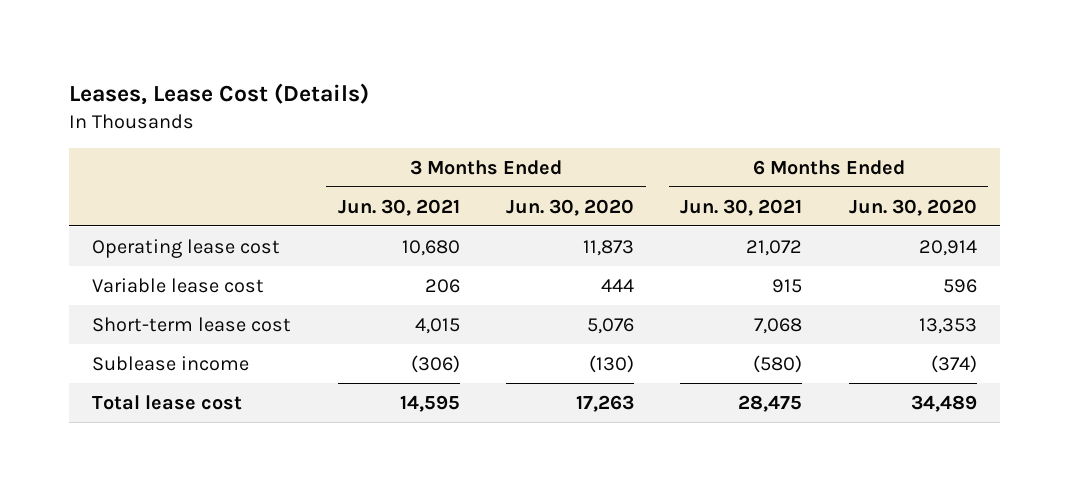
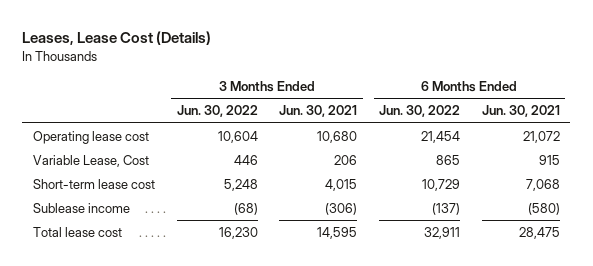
- | 3 Months Ended Jun. 30, 2021 | 3 Months Ended Jun. 30, 2020 | 6 Months Ended Jun. 30, 2021 | 6 Months Ended Jun. 30, 2020
+ | 3 Months Ended Jun. 30, 2022 | 3 Months Ended Jun. 30, 2021 | 6 Months Ended Jun. 30, 2022 | 6 Months Ended Jun. 30, 2021
- Variable lease cost | 206 | 444 | 915 | 596
+ Variable Lease, Cost | 446 | 206 | 865 | 915

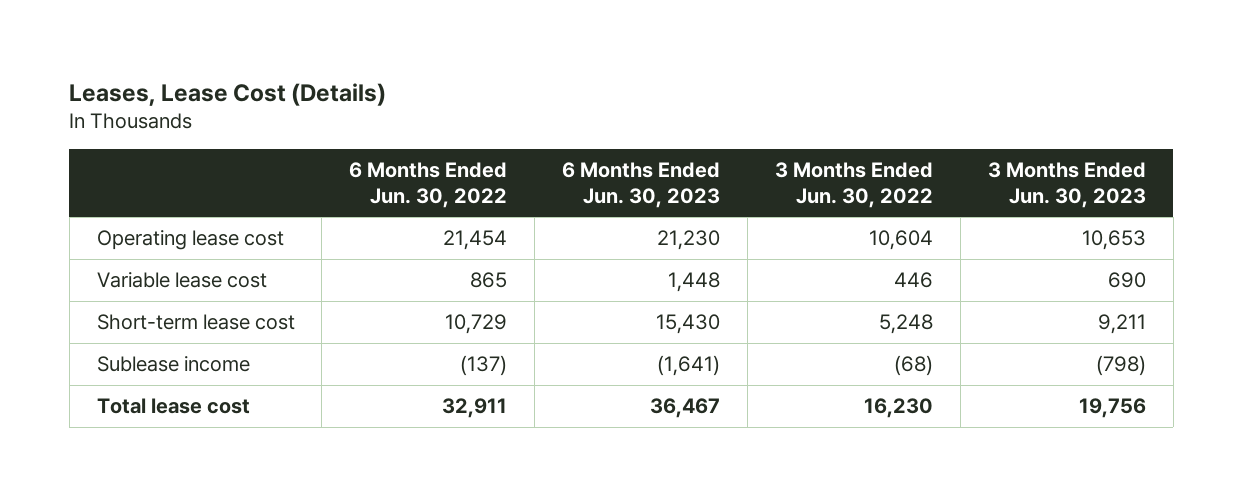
- | 3 Months Ended Jun. 30, 2022 | 3 Months Ended Jun. 30, 2021 | 6 Months Ended Jun. 30, 2022 | 6 Months Ended Jun. 30, 2021
+ | 6 Months Ended Jun. 30, 2022 | 6 Months Ended Jun. 30, 2023 | 3 Months Ended Jun. 30, 2022 | 3 Months Ended Jun. 30, 2023
- Variable Lease, Cost | 446 | 206 | 865 | 915
+ Variable lease cost | 865 | 1,448 | 446 | 690

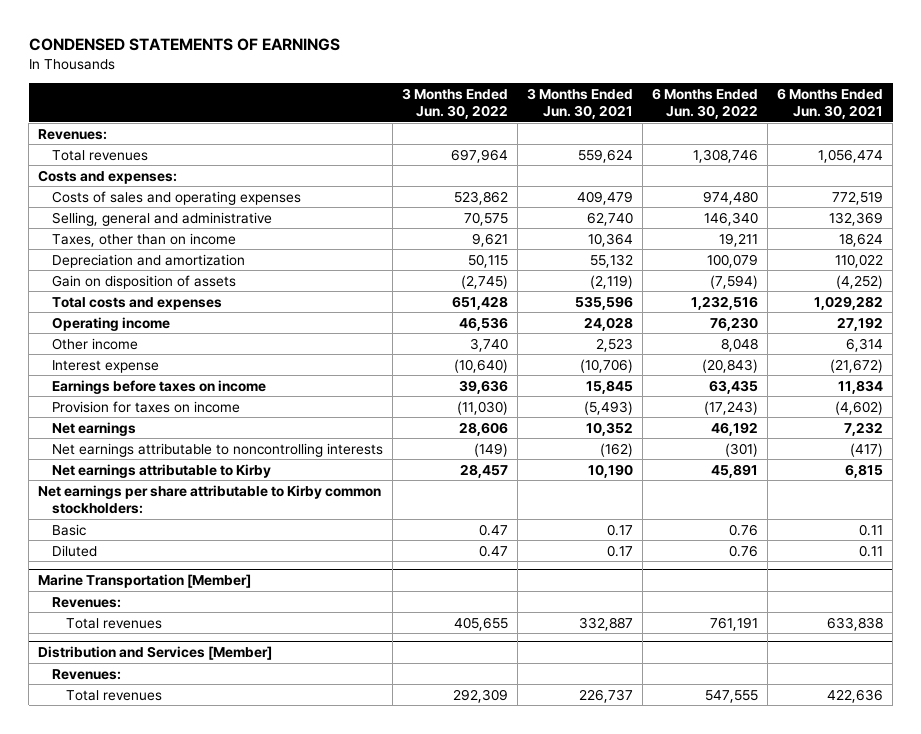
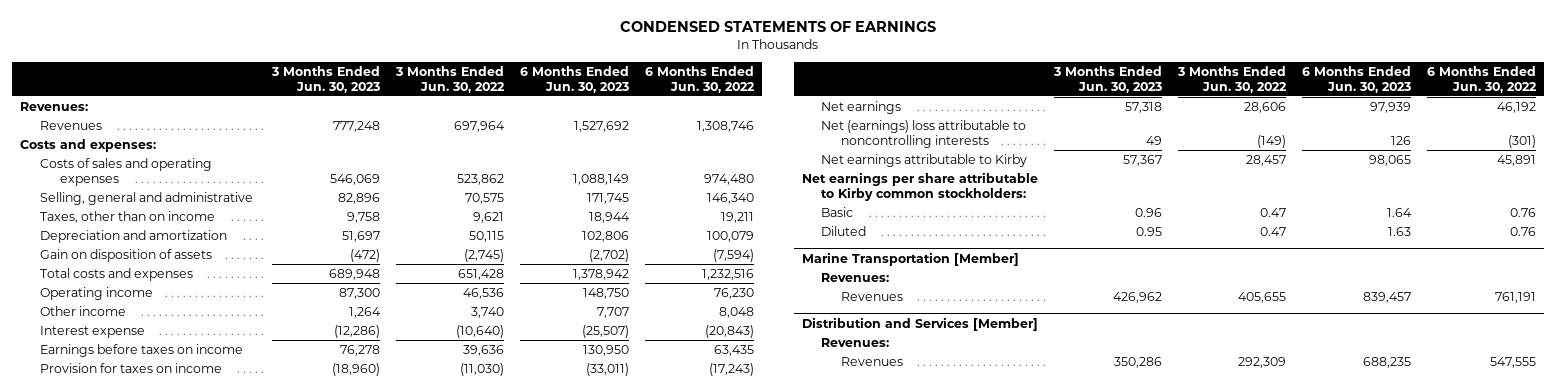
- | 3 Months Ended Jun. 30, 2022 | 3 Months Ended Jun. 30, 2021 | 6 Months Ended Jun. 30, 2022 | 6 Months Ended Jun. 30, 2021
+ | 3 Months Ended Jun. 30, 2023 | 3 Months Ended Jun. 30, 2022 | 6 Months Ended Jun. 30, 2023 | 6 Months Ended Jun. 30, 2022
- Total revenues | 697,964 | 559,624 | 1,308,746 | 1,056,474
+ Revenues | 777,248 | 697,964 | 1,527,692 | 1,308,746
- Net earnings attributable to noncontrolling interests | (149) | (162) | (301) | (417)
+ Net (earnings) loss attributable to noncontrolling interests | 49 | (149) | 126 | (301)
@ Marine Transportation [Member]
- Total revenues | 405,655 | 332,887 | 761,191 | 633,838
+ Revenues | 426,962 | 405,655 | 839,457 | 761,191
@ Distribution and Services [Member]
- Total revenues | 292,309 | 226,737 | 547,555 | 422,636
+ Revenues | 350,286 | 292,309 | 688,235 | 547,555

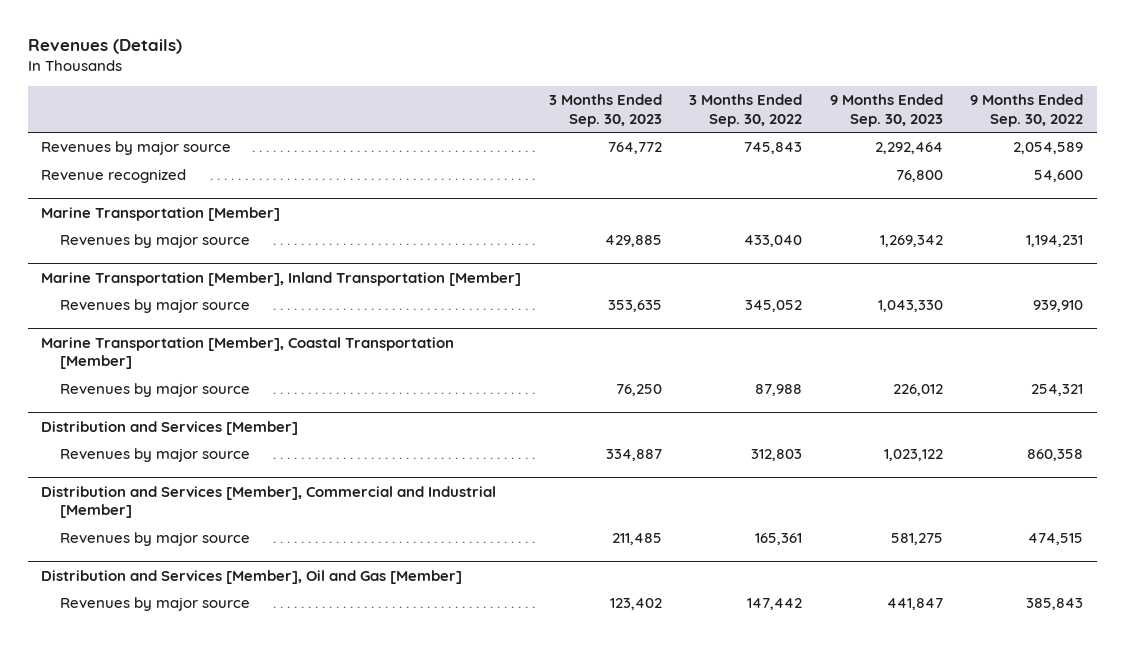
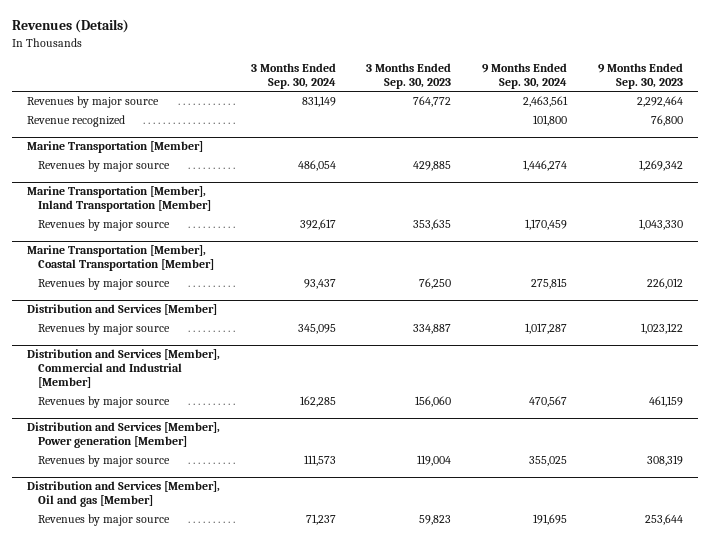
- | 3 Months Ended Sep. 30, 2023 | 3 Months Ended Sep. 30, 2022 | 9 Months Ended Sep. 30, 2023 | 9 Months Ended Sep. 30, 2022
+ | 3 Months Ended Sep. 30, 2024 | 3 Months Ended Sep. 30, 2023 | 9 Months Ended Sep. 30, 2024 | 9 Months Ended Sep. 30, 2023
@ Distribution and Services [Member], Commercial and Industrial [Member]
- Revenues by major source | 211,485 | 165,361 | 581,275 | 474,515
- Distribution and Services [Member], Oil and Gas [Member]
- Revenues by major source | 123,402 | 147,442 | 441,847 | 385,843
@ Distribution and Services [Member], Commercial and Industrial [Member]
+ Revenues by major source | 162,285 | 156,060 | 470,567 | 461,159
+ Distribution and Services [Member], Power generation [Member]
+ Revenues by major source | 111,573 | 119,004 | 355,025 | 308,319
+ Distribution and Services [Member], Oil and gas [Member]
+ Revenues by major source | 71,237 | 59,823 | 191,695 | 253,644

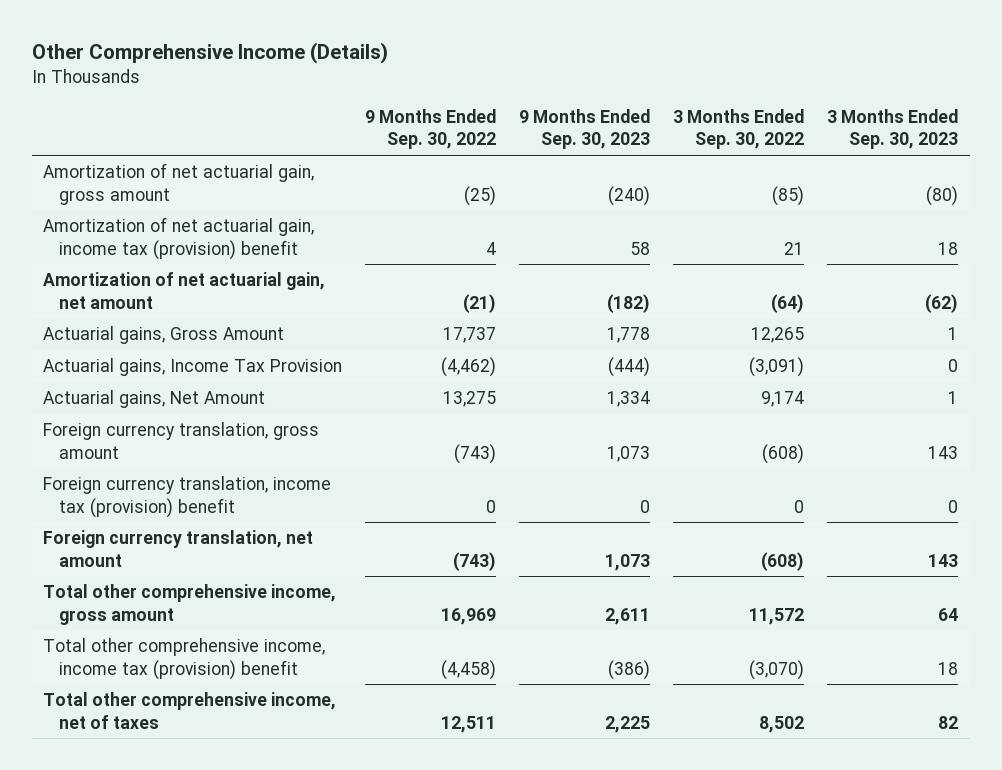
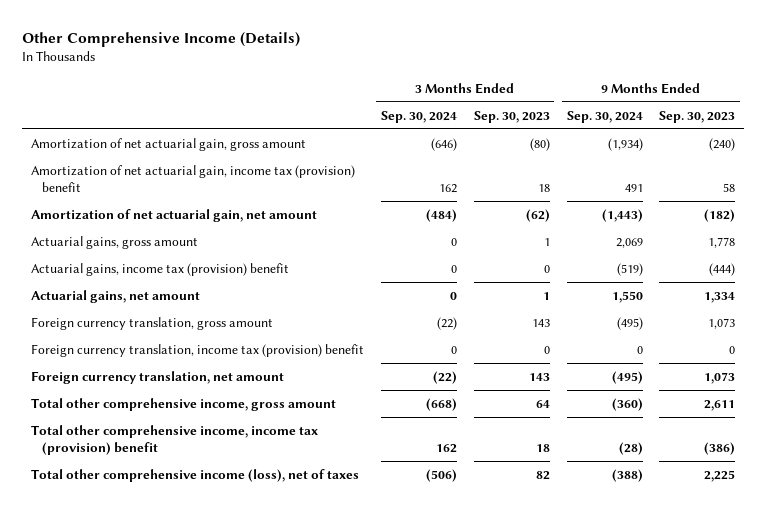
- | 9 Months Ended Sep. 30, 2022 | 9 Months Ended Sep. 30, 2023 | 3 Months Ended Sep. 30, 2022 | 3 Months Ended Sep. 30, 2023
+ | 3 Months Ended Sep. 30, 2024 | 3 Months Ended Sep. 30, 2023 | 9 Months Ended Sep. 30, 2024 | 9 Months Ended Sep. 30, 2023
- Actuarial gains, Gross Amount | 17,737 | 1,778 | 12,265 | 1
- Actuarial gains, Income Tax Provision | (4,462) | (444) | (3,091) | 0
- Actuarial gains, Net Amount | 13,275 | 1,334 | 9,174 | 1
+ Actuarial gains, gross amount | 0 | 1 | 2,069 | 1,778
+ Actuarial gains, income tax (provision) benefit | 0 | 0 | (519) | (444)
+ Actuarial gains, net amount | 0 | 1 | 1,550 | 1,334
- Total other comprehensive income, net of taxes | 12,511 | 2,225 | 8,502 | 82
+ Total other comprehensive income (loss), net of taxes | (506) | 82 | (388) | 2,225

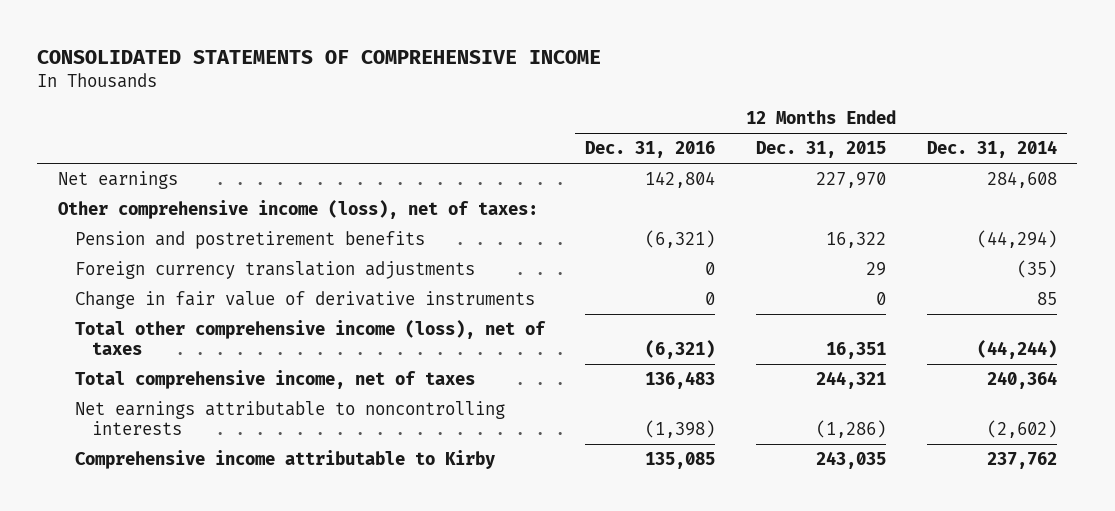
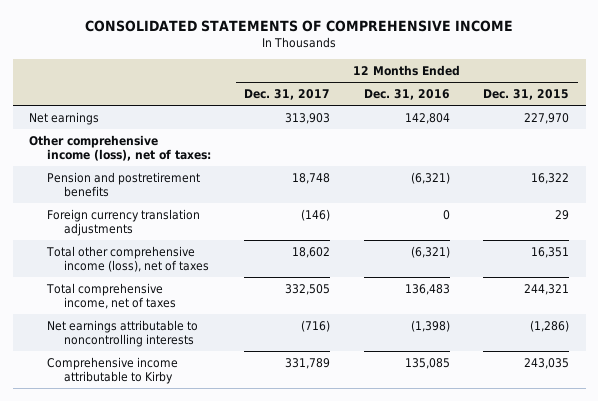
- | 12 Months Ended Dec. 31, 2016 | 12 Months Ended Dec. 31, 2015 | 12 Months Ended Dec. 31, 2014
+ | 12 Months Ended Dec. 31, 2017 | 12 Months Ended Dec. 31, 2016 | 12 Months Ended Dec. 31, 2015
- Change in fair value of derivative instruments | 0 | 0 | 85

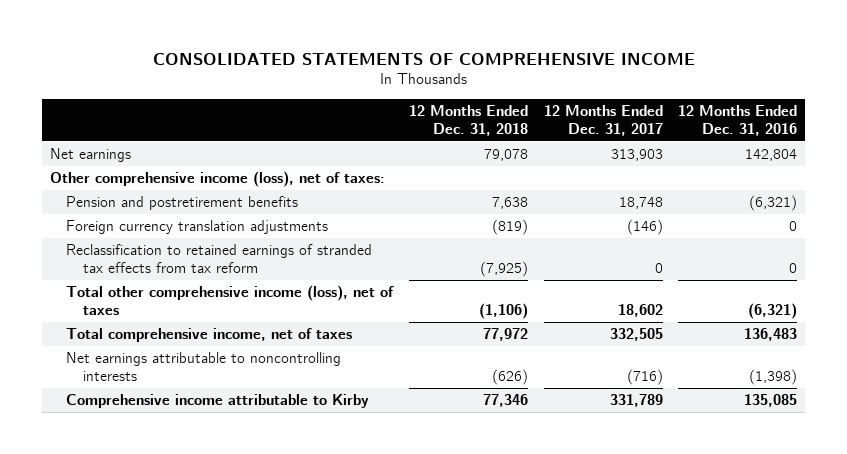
- | 12 Months Ended Dec. 31, 2017 | 12 Months Ended Dec. 31, 2016 | 12 Months Ended Dec. 31, 2015
+ | 12 Months Ended Dec. 31, 2018 | 12 Months Ended Dec. 31, 2017 | 12 Months Ended Dec. 31, 2016
+ Reclassification to retained earnings of stranded tax effects from tax reform | (7,925) | 0 | 0

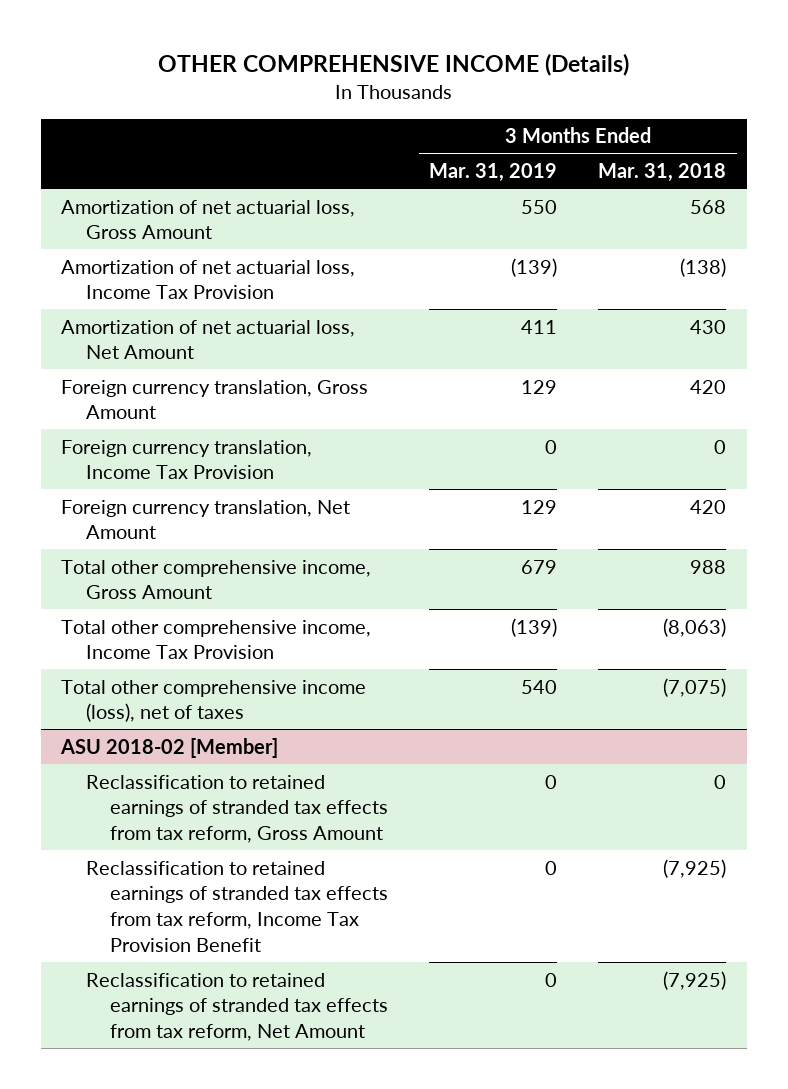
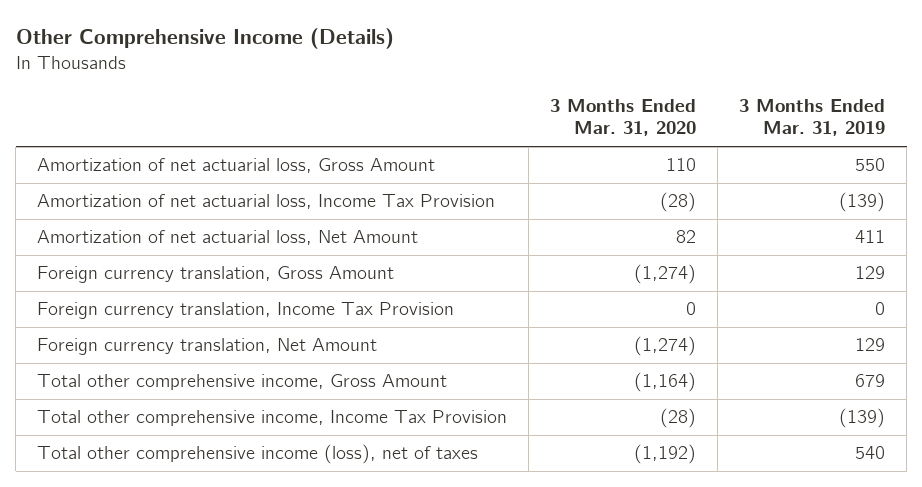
- OTHER COMPREHENSIVE INCOME (Details)
+ Other Comprehensive Income (Details)
- | 3 Months Ended Mar. 31, 2019 | 3 Months Ended Mar. 31, 2018
+ | 3 Months Ended Mar. 31, 2020 | 3 Months Ended Mar. 31, 2019
- ASU 2018-02 [Member]
- Reclassification to retained earnings of stranded tax effects from tax reform, Gross Amount | 0 | 0
- Reclassification to retained earnings of stranded tax effects from tax reform, Income Tax Provision Benefit | 0 | (7,925)
- Reclassification to retained earnings of stranded tax effects from tax reform, Net Amount | 0 | (7,925)

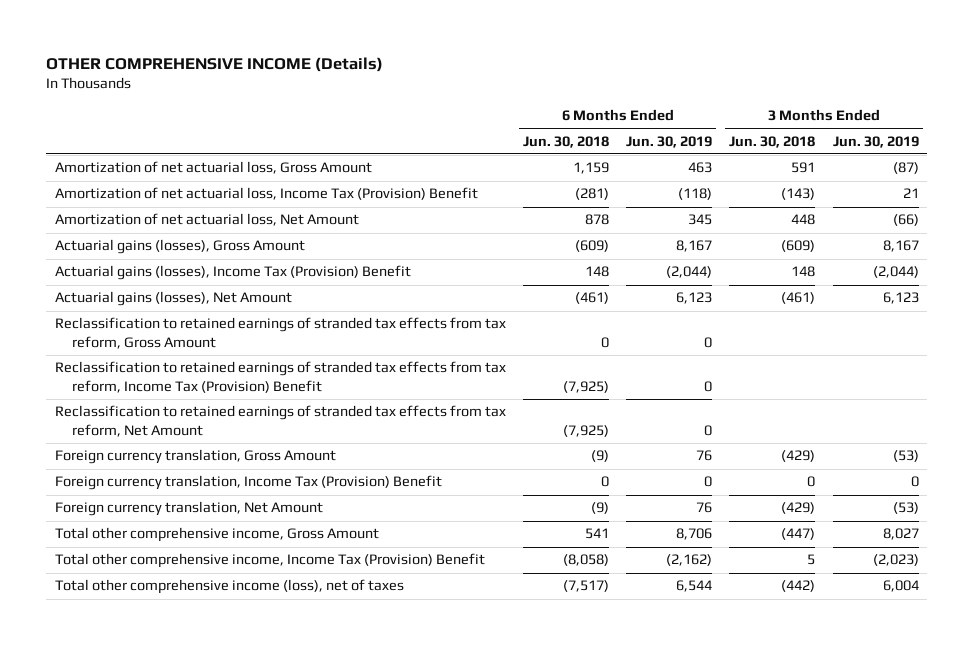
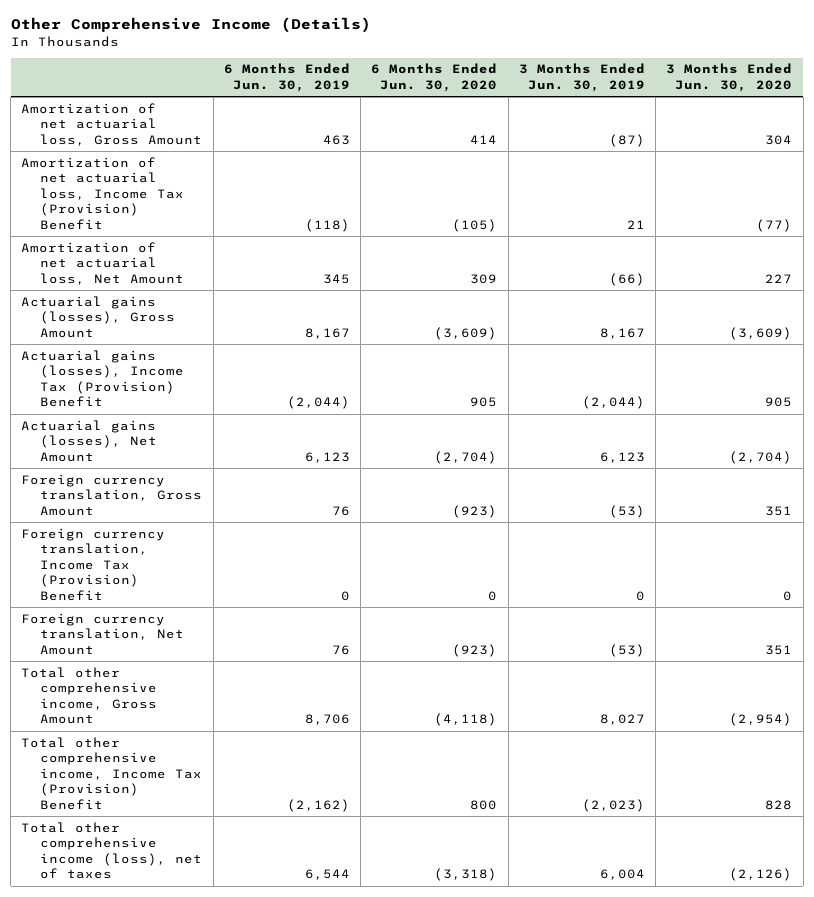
- OTHER COMPREHENSIVE INCOME (Details)
+ Other Comprehensive Income (Details)
- | 6 Months Ended Jun. 30, 2018 | 6 Months Ended Jun. 30, 2019 | 3 Months Ended Jun. 30, 2018 | 3 Months Ended Jun. 30, 2019
+ | 6 Months Ended Jun. 30, 2019 | 6 Months Ended Jun. 30, 2020 | 3 Months Ended Jun. 30, 2019 | 3 Months Ended Jun. 30, 2020
- Reclassification to retained earnings of stranded tax effects from tax reform, Gross Amount | 0 | 0 | |
- Reclassification to retained earnings of stranded tax effects from tax reform, Income Tax (Provision) Benefit | (7,925) | 0 | |
- Reclassification to retained earnings of stranded tax effects from tax reform, Net Amount | (7,925) | 0 | |

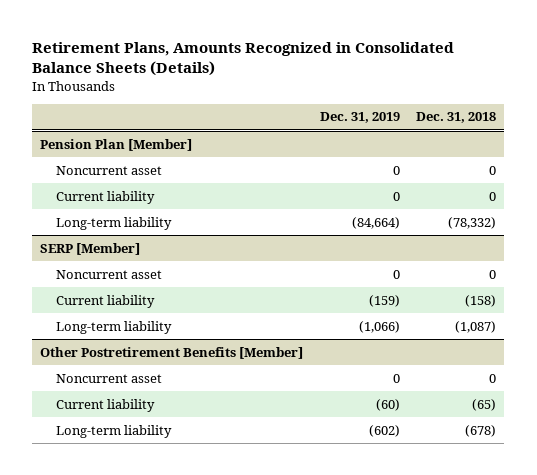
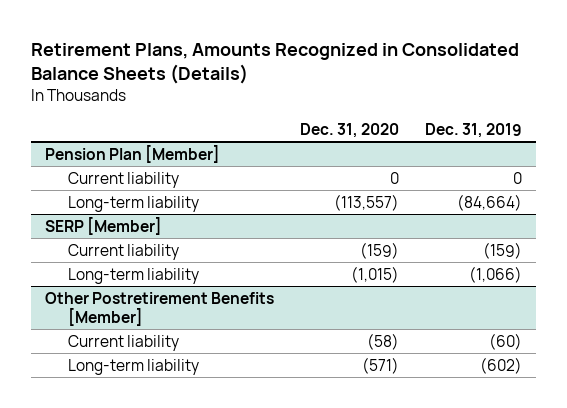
- | Dec. 31, 2019 | Dec. 31, 2018
+ | Dec. 31, 2020 | Dec. 31, 2019
@ Pension Plan [Member]
- Noncurrent asset | 0 | 0
@ SERP [Member]
- Noncurrent asset | 0 | 0
@ Other Postretirement Benefits [Member]
- Noncurrent asset | 0 | 0

